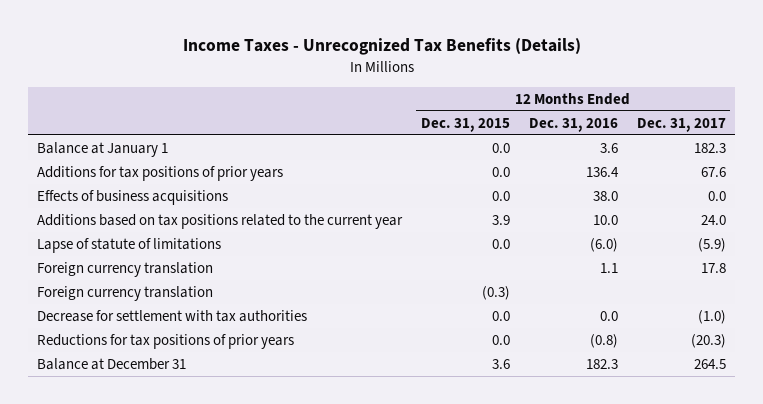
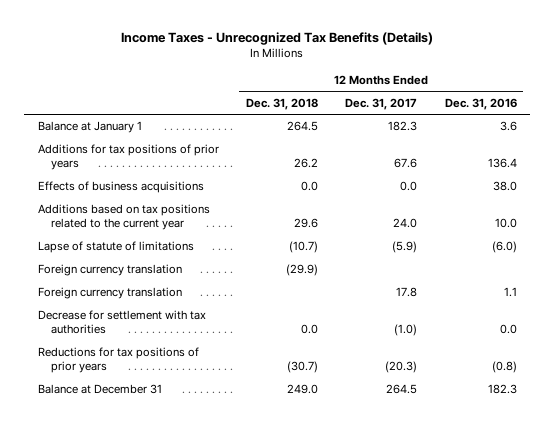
- | 12 Months Ended Dec. 31, 2015 | 12 Months Ended Dec. 31, 2016 | 12 Months Ended Dec. 31, 2017
+ | 12 Months Ended Dec. 31, 2018 | 12 Months Ended Dec. 31, 2017 | 12 Months Ended Dec. 31, 2016
moved down: Foreign currency translation | | 17.8 | 1.1

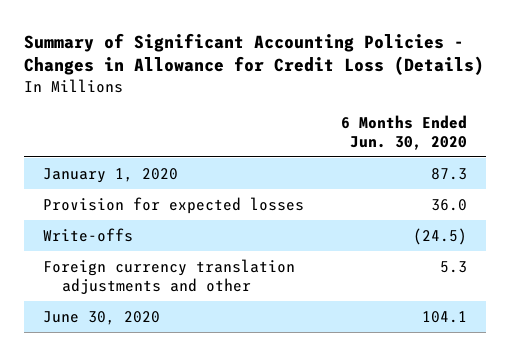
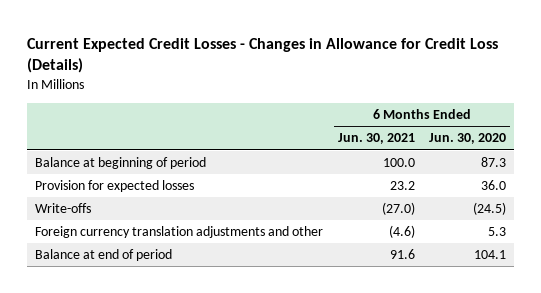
- Summary of Significant Accounting Policies - Changes in Allowance for Credit Loss (Details)
+ Current Expected Credit Losses - Changes in Allowance for Credit Loss (Details)
- | 6 Months Ended Jun. 30, 2020
+ | 6 Months Ended Jun. 30, 2021 | 6 Months Ended Jun. 30, 2020
- January 1, 2020 | 87.3
+ Balance at beginning of period | 100.0 | 87.3
- June 30, 2020 | 104.1
+ Balance at end of period | 91.6 | 104.1

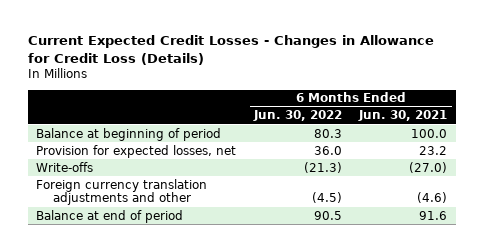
- | 6 Months Ended Jun. 30, 2021 | 6 Months Ended Jun. 30, 2020
+ | 6 Months Ended Jun. 30, 2022 | 6 Months Ended Jun. 30, 2021
- Provision for expected losses | 23.2 | 36.0
+ Provision for expected losses, net | 36.0 | 23.2

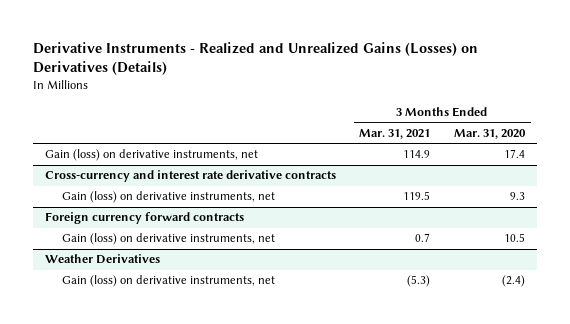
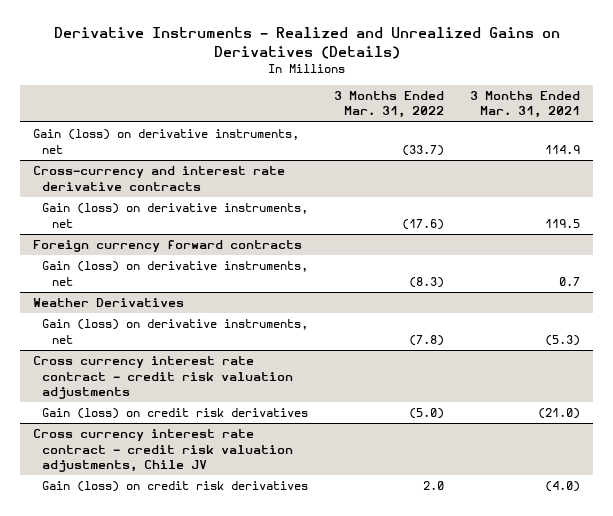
- Derivative Instruments - Realized and Unrealized Gains (Losses) on Derivatives (Details)
+ Derivative Instruments - Realized and Unrealized Gains on Derivatives (Details)
- | 3 Months Ended Mar. 31, 2021 | 3 Months Ended Mar. 31, 2020
+ | 3 Months Ended Mar. 31, 2022 | 3 Months Ended Mar. 31, 2021
+ Cross currency interest rate contract - credit risk valuation adjustments
+ Gain (loss) on credit risk derivatives | (5.0) | (21.0)
+ Cross currency interest rate contract - credit risk valuation adjustments, Chile JV
+ Gain (loss) on credit risk derivatives | 2.0 | (4.0)

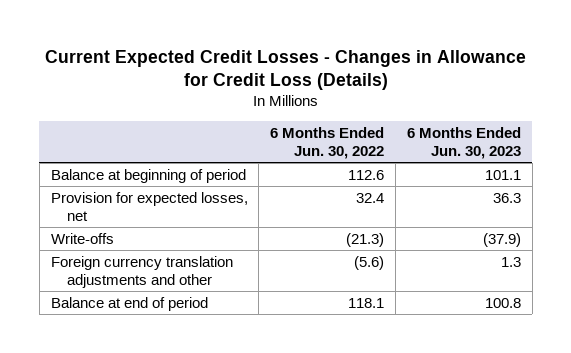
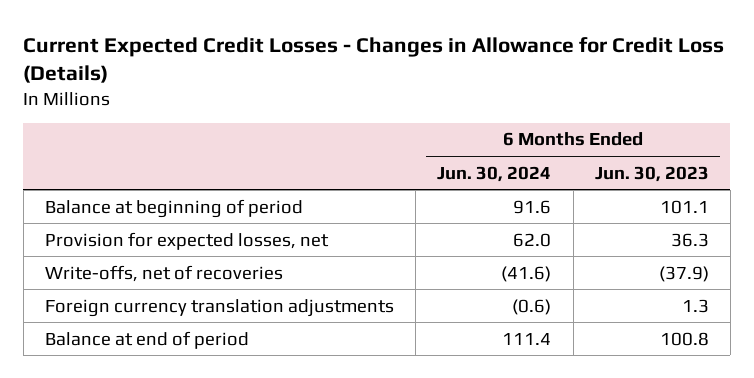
- | 6 Months Ended Jun. 30, 2022 | 6 Months Ended Jun. 30, 2023
+ | 6 Months Ended Jun. 30, 2024 | 6 Months Ended Jun. 30, 2023
- Write-offs | (21.3) | (37.9)
- Foreign currency translation adjustments and other | (5.6) | 1.3
+ Write-offs, net of recoveries | (41.6) | (37.9)
+ Foreign currency translation adjustments | (0.6) | 1.3

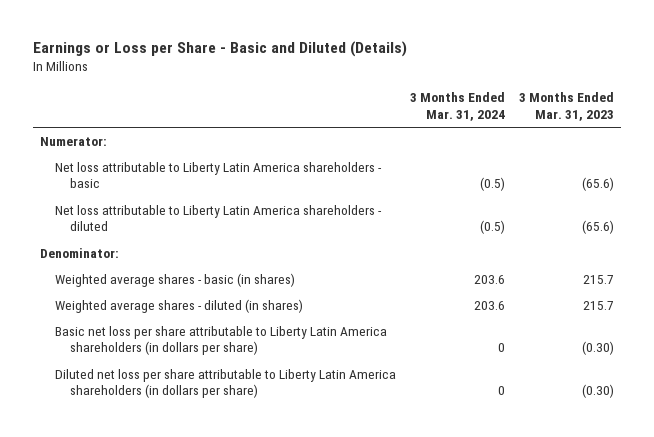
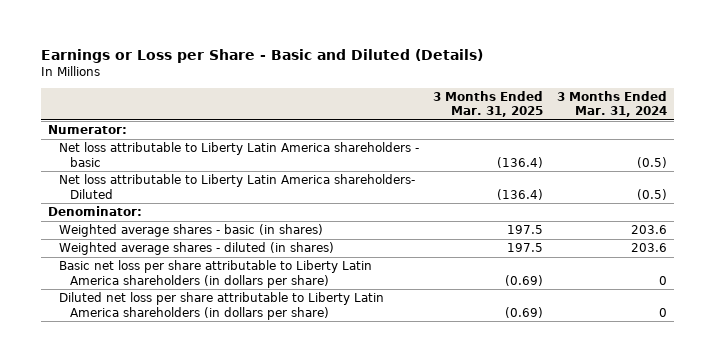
- | 3 Months Ended Mar. 31, 2024 | 3 Months Ended Mar. 31, 2023
+ | 3 Months Ended Mar. 31, 2025 | 3 Months Ended Mar. 31, 2024
- Net loss attributable to Liberty Latin America shareholders - diluted | (0.5) | (65.6)
+ Net loss attributable to Liberty Latin America shareholders- Diluted | (136.4) | (0.5)

